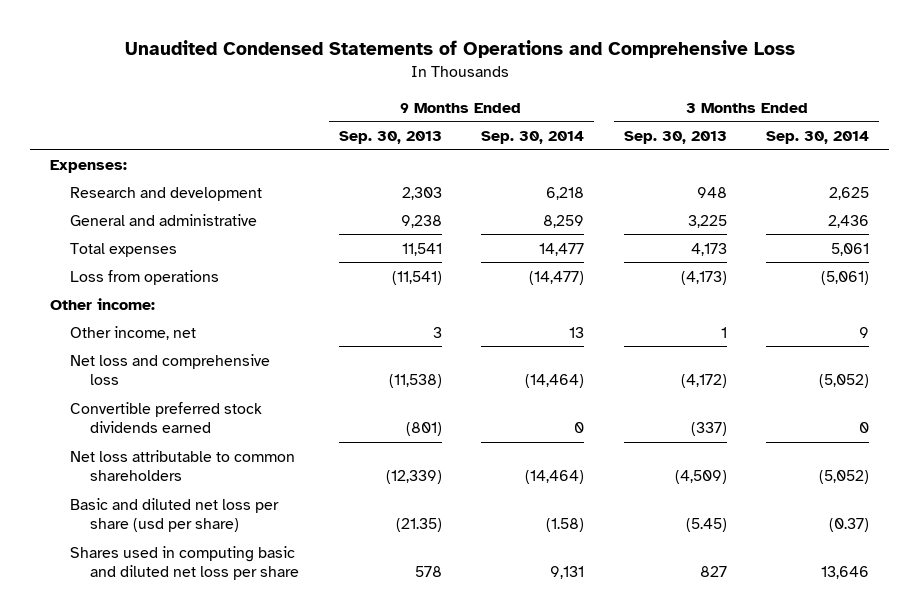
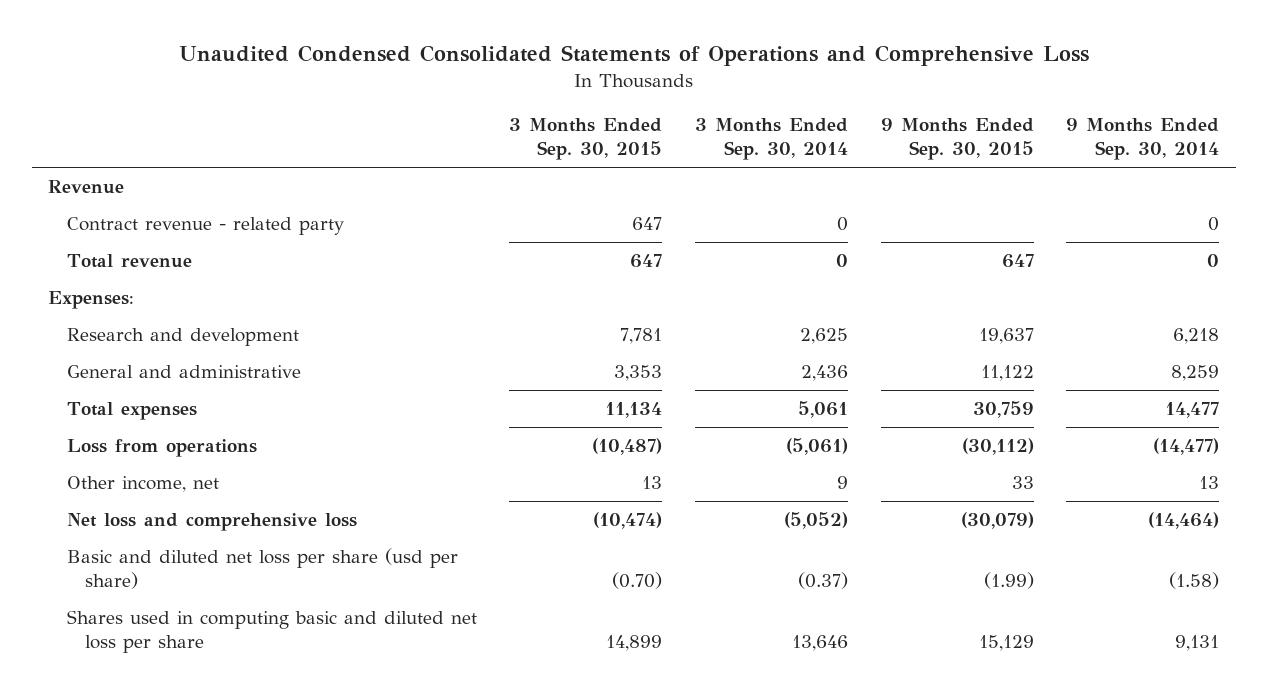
- Unaudited Condensed Statements of Operations and Comprehensive Loss
+ Unaudited Condensed Consolidated Statements of Operations and Comprehensive Loss
- | 9 Months Ended Sep. 30, 2013 | 9 Months Ended Sep. 30, 2014 | 3 Months Ended Sep. 30, 2013 | 3 Months Ended Sep. 30, 2014
+ | 3 Months Ended Sep. 30, 2015 | 3 Months Ended Sep. 30, 2014 | 9 Months Ended Sep. 30, 2015 | 9 Months Ended Sep. 30, 2014
+ Revenue
+ Contract revenue - related party | 647 | 0 | | 0
+ Total revenue | 647 | 0 | 647 | 0
- Other income:
- Convertible preferred stock dividends earned | (801) | 0 | (337) | 0
- Net loss attributable to common shareholders | (12,339) | (14,464) | (4,509) | (5,052)

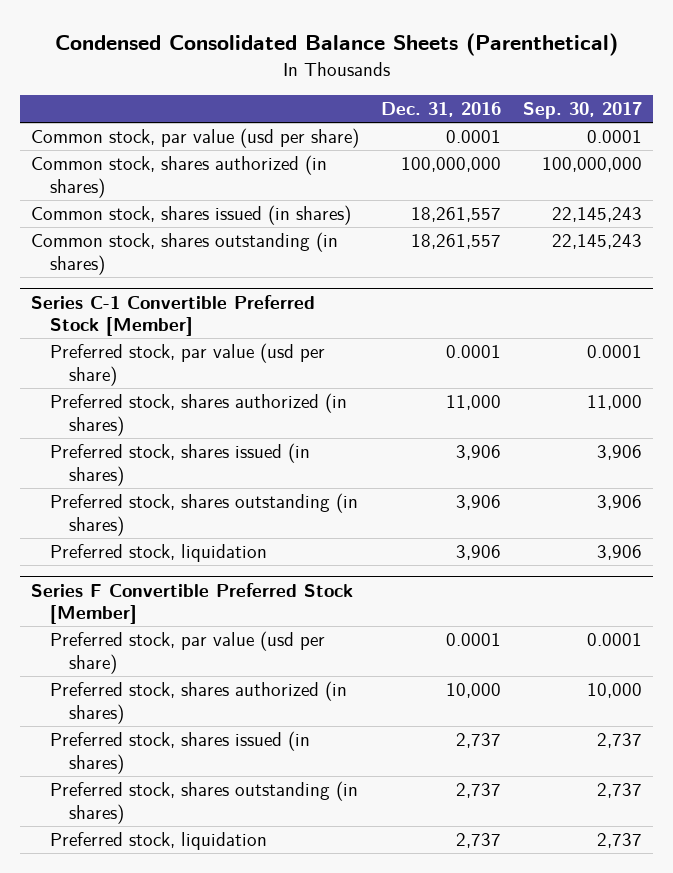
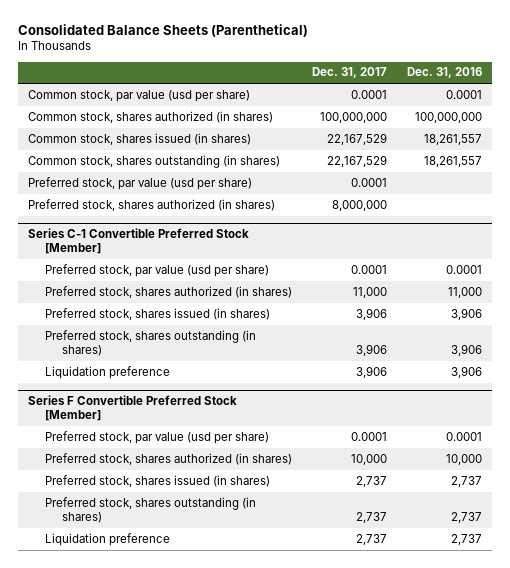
- Condensed Consolidated Balance Sheets (Parenthetical)
+ Consolidated Balance Sheets (Parenthetical)
- | Dec. 31, 2016 | Sep. 30, 2017
+ | Dec. 31, 2017 | Dec. 31, 2016
+ Preferred stock, par value (usd per share) | 0.0001 |
+ Preferred stock, shares authorized (in shares) | 8,000,000 |
@ Series C-1 Convertible Preferred Stock [Member]
- Preferred stock, liquidation | 3,906 | 3,906
+ Liquidation preference | 3,906 | 3,906
@ Series F Convertible Preferred Stock [Member]
- Preferred stock, liquidation | 2,737 | 2,737
+ Liquidation preference | 2,737 | 2,737

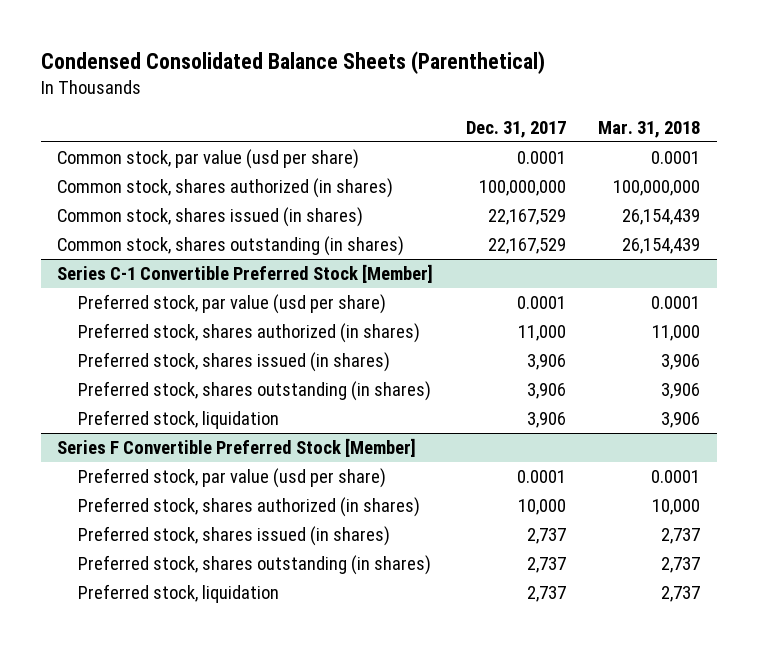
- Consolidated Balance Sheets (Parenthetical)
+ Condensed Consolidated Balance Sheets (Parenthetical)
- | Dec. 31, 2017 | Dec. 31, 2016
+ | Dec. 31, 2017 | Mar. 31, 2018
- Preferred stock, par value (usd per share) | 0.0001 |
- Preferred stock, shares authorized (in shares) | 8,000,000 |
@ Series C-1 Convertible Preferred Stock [Member]
- Liquidation preference | 3,906 | 3,906
+ Preferred stock, liquidation | 3,906 | 3,906
@ Series F Convertible Preferred Stock [Member]
- Liquidation preference | 2,737 | 2,737
+ Preferred stock, liquidation | 2,737 | 2,737

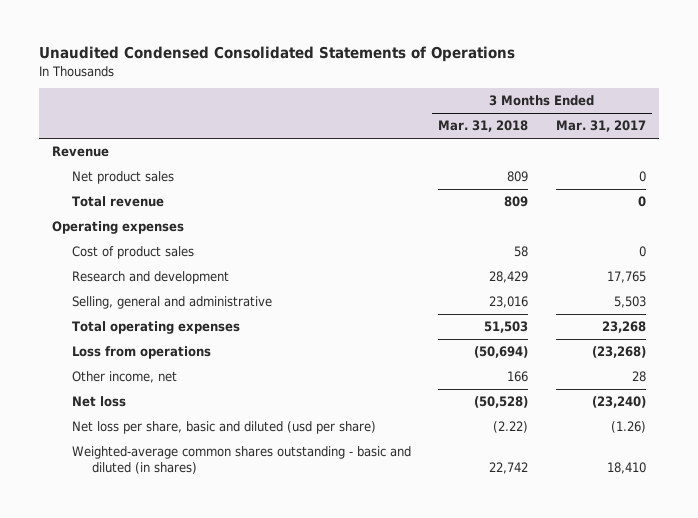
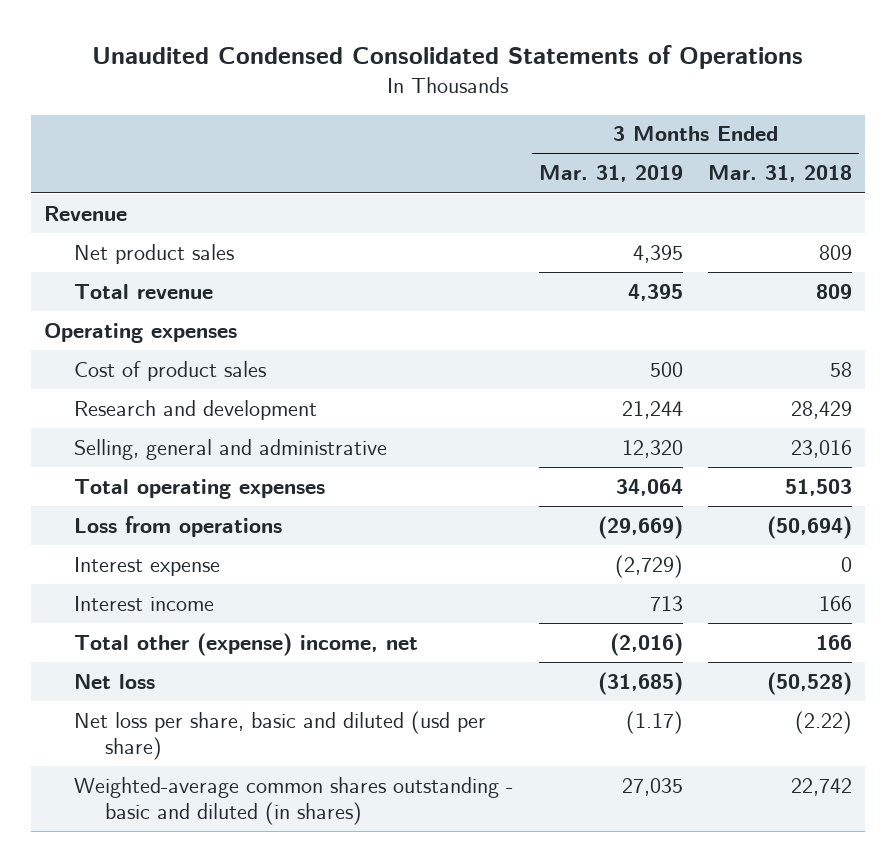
- | 3 Months Ended Mar. 31, 2018 | 3 Months Ended Mar. 31, 2017
+ | 3 Months Ended Mar. 31, 2019 | 3 Months Ended Mar. 31, 2018
- Other income, net | 166 | 28
+ Interest expense | (2,729) | 0
+ Interest income | 713 | 166
+ Total other (expense) income, net | (2,016) | 166

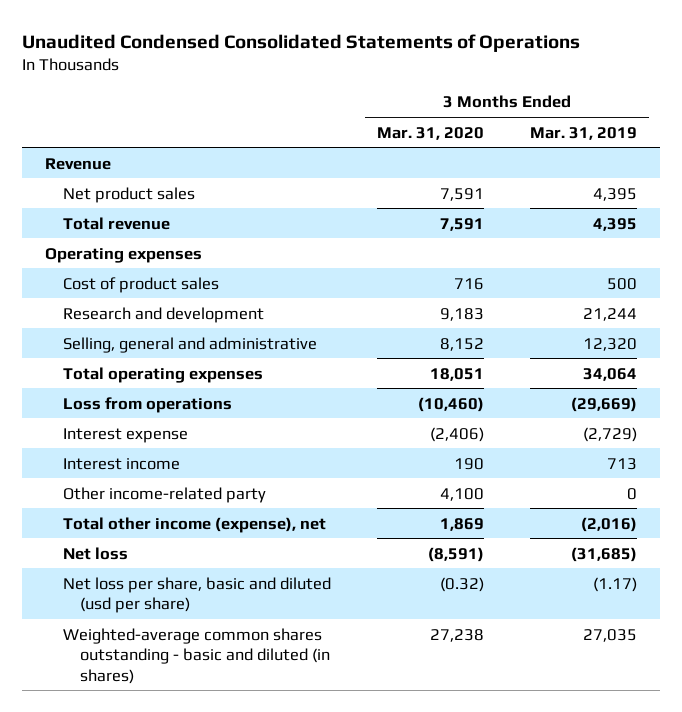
- | 3 Months Ended Mar. 31, 2019 | 3 Months Ended Mar. 31, 2018
+ | 3 Months Ended Mar. 31, 2020 | 3 Months Ended Mar. 31, 2019
- Total other (expense) income, net | (2,016) | 166
+ Other income-related party | 4,100 | 0
+ Total other income (expense), net | 1,869 | (2,016)

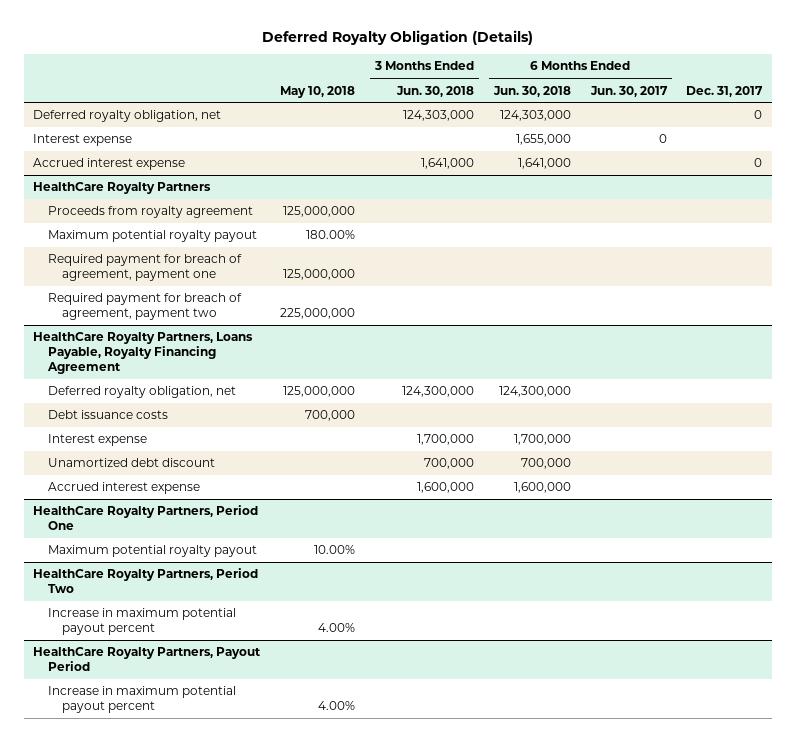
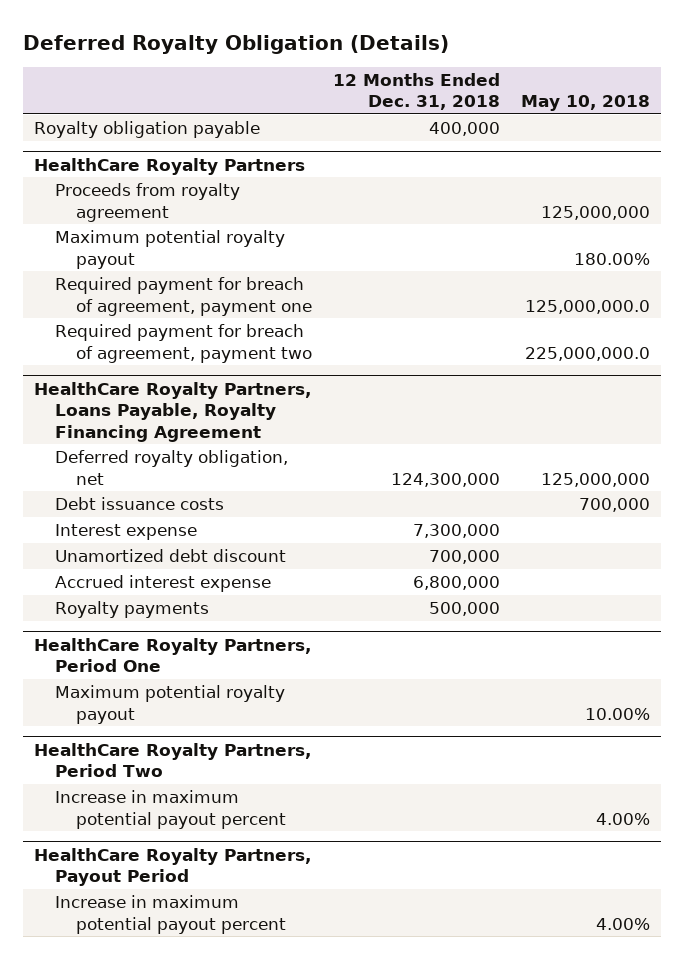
- | May 10, 2018 | 3 Months Ended Jun. 30, 2018 | 6 Months Ended Jun. 30, 2018 | 6 Months Ended Jun. 30, 2017 | Dec. 31, 2017
+ | 12 Months Ended Dec. 31, 2018 | May 10, 2018
- Deferred royalty obligation, net | | 124,303,000 | 124,303,000 | | 0
- Interest expense | | | 1,655,000 | 0 |
- Accrued interest expense | | 1,641,000 | 1,641,000 | | 0
+ Royalty obligation payable | 400,000 |
@ HealthCare Royalty Partners
- Required payment for breach of agreement, payment one | 125,000,000 | | | |
- Required payment for breach of agreement, payment two | 225,000,000 | | | |
+ Required payment for breach of agreement, payment one | | 125,000,000.0
+ Required payment for breach of agreement, payment two | | 225,000,000.0
@ HealthCare Royalty Partners, Loans Payable, Royalty Financing Agreement
+ Royalty payments | 500,000 |

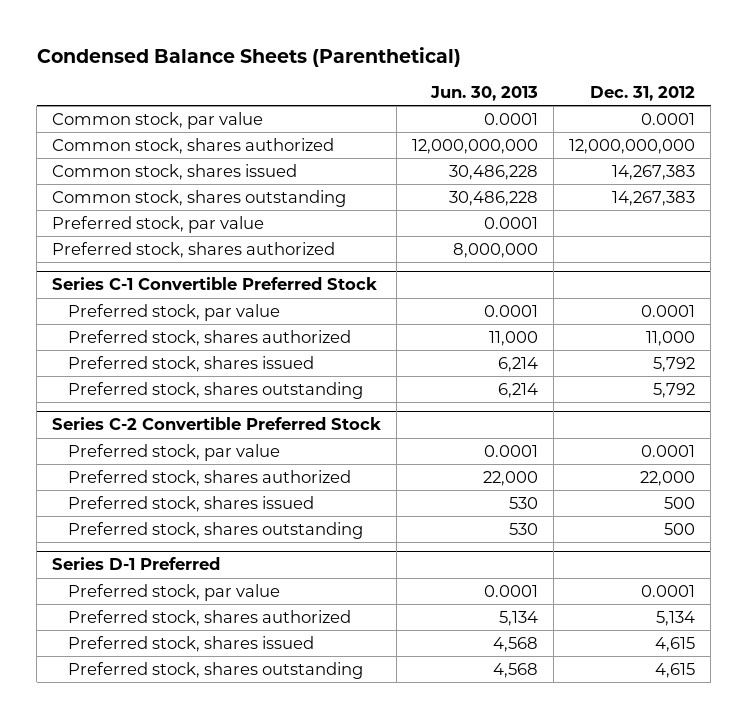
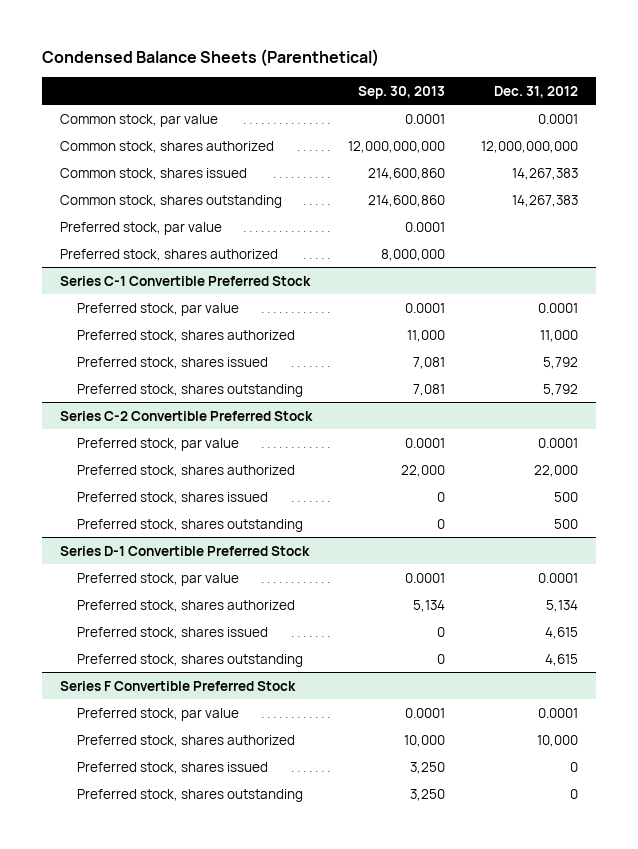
- | Jun. 30, 2013 | Dec. 31, 2012
+ | Sep. 30, 2013 | Dec. 31, 2012
- Series D-1 Preferred
+ Series D-1 Convertible Preferred Stock
+ Series F Convertible Preferred Stock
+ Preferred stock, par value | 0.0001 | 0.0001
+ Preferred stock, shares authorized | 10,000 | 10,000
+ Preferred stock, shares issued | 3,250 | 0
+ Preferred stock, shares outstanding | 3,250 | 0

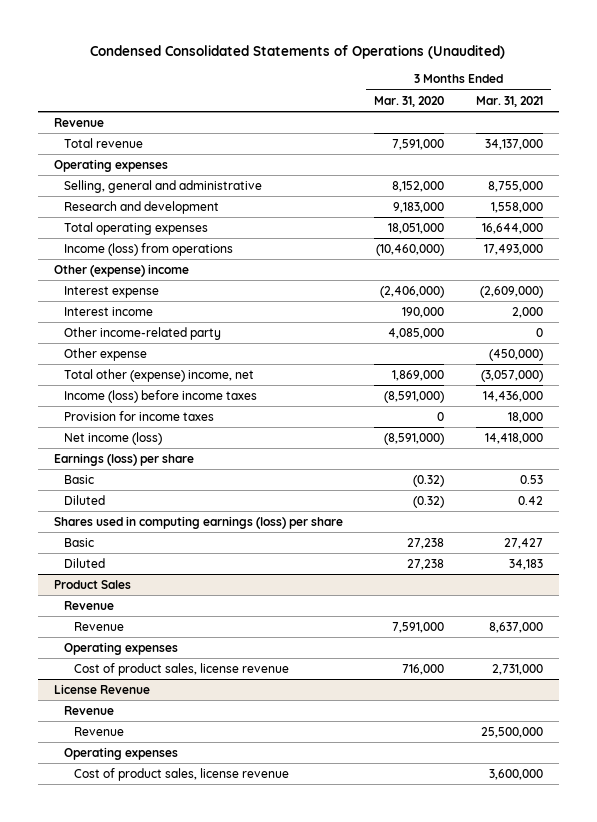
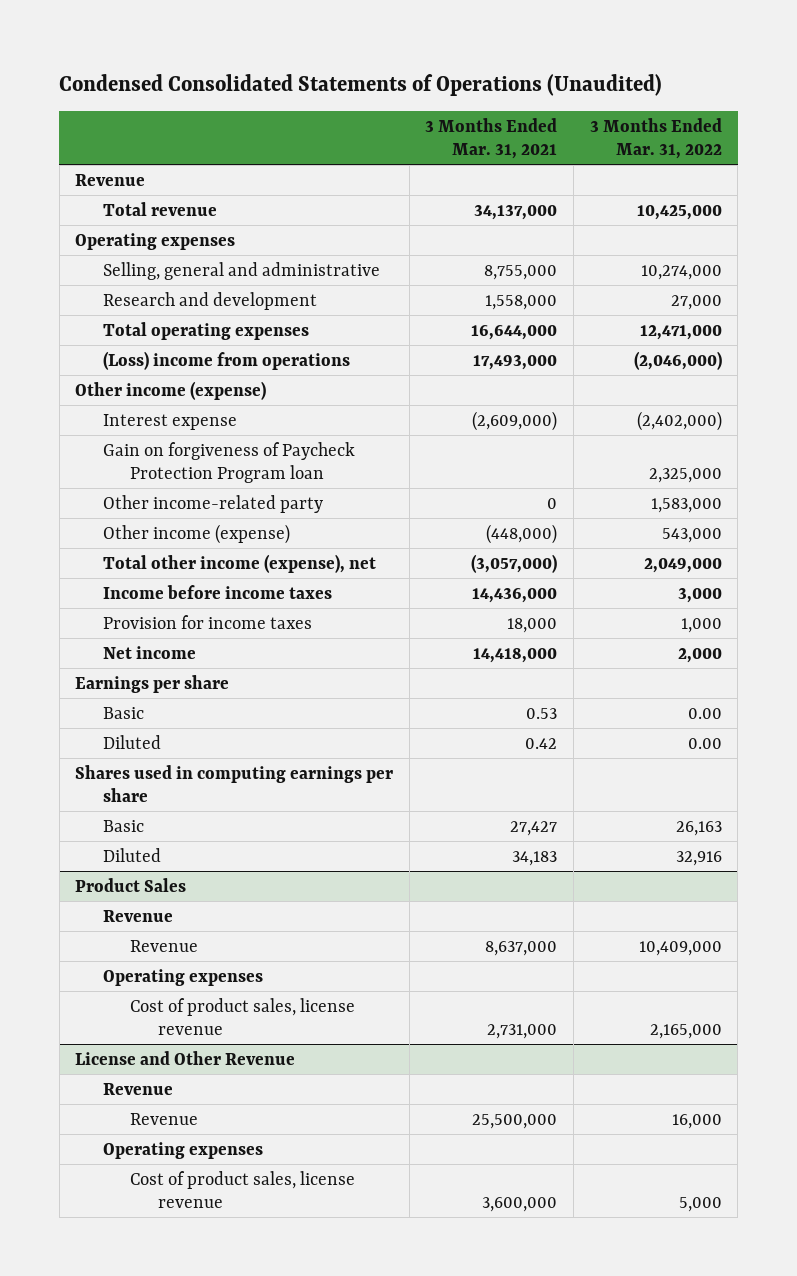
- | 3 Months Ended Mar. 31, 2020 | 3 Months Ended Mar. 31, 2021
+ | 3 Months Ended Mar. 31, 2021 | 3 Months Ended Mar. 31, 2022
- Income (loss) from operations | (10,460,000) | 17,493,000
- Other (expense) income
+ (Loss) income from operations | 17,493,000 | (2,046,000)
+ Other income (expense)
- Interest income | 190,000 | 2,000
+ Gain on forgiveness of Paycheck Protection Program loan | | 2,325,000
- Other expense | | (450,000)
- Total other (expense) income, net | 1,869,000 | (3,057,000)
- Income (loss) before income taxes | (8,591,000) | 14,436,000
+ Other income (expense) | (448,000) | 543,000
+ Total other income (expense), net | (3,057,000) | 2,049,000
+ Income before income taxes | 14,436,000 | 3,000
- Net income (loss) | (8,591,000) | 14,418,000
- Earnings (loss) per share
+ Net income | 14,418,000 | 2,000
+ Earnings per share
- Shares used in computing earnings (loss) per share
+ Shares used in computing earnings per share
- License Revenue
+ License and Other Revenue

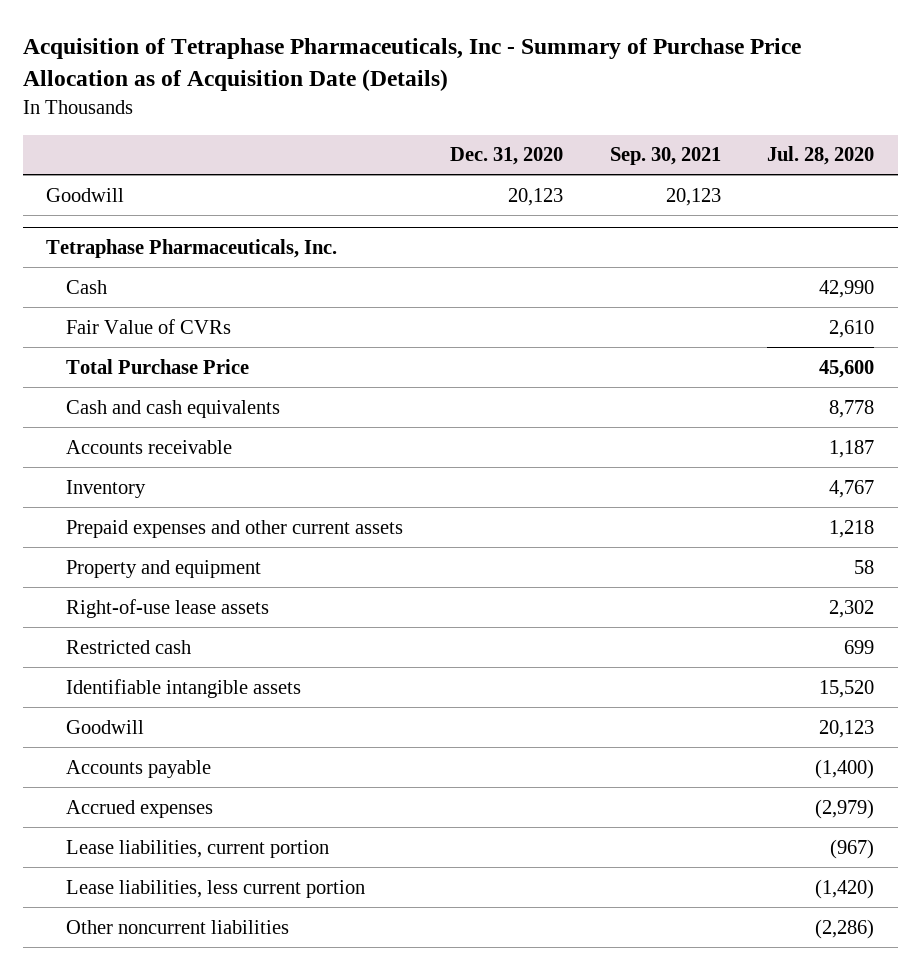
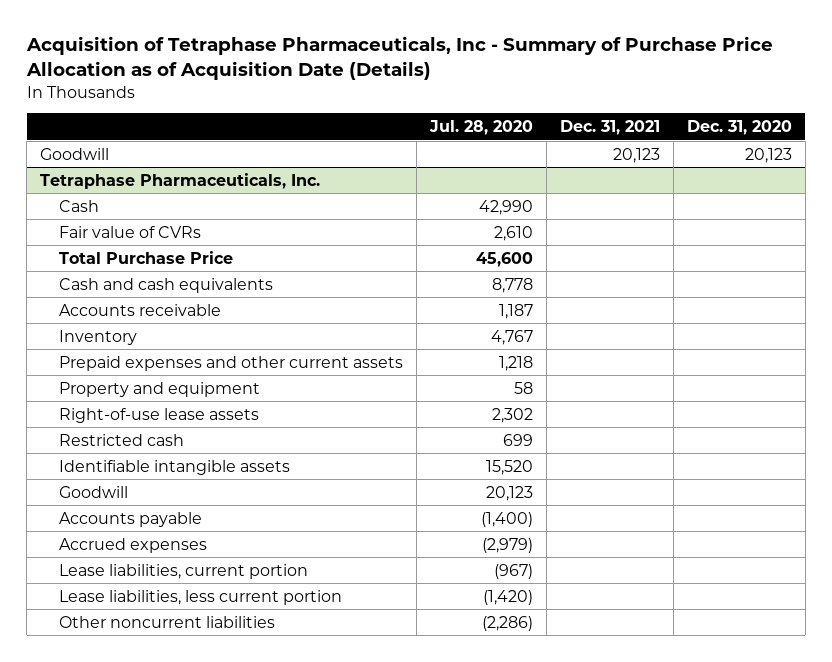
- | Dec. 31, 2020 | Sep. 30, 2021 | Jul. 28, 2020
+ | Jul. 28, 2020 | Dec. 31, 2021 | Dec. 31, 2020
@ Tetraphase Pharmaceuticals, Inc.
- Fair Value of CVRs | | | 2,610
+ Fair value of CVRs | 2,610 | |

